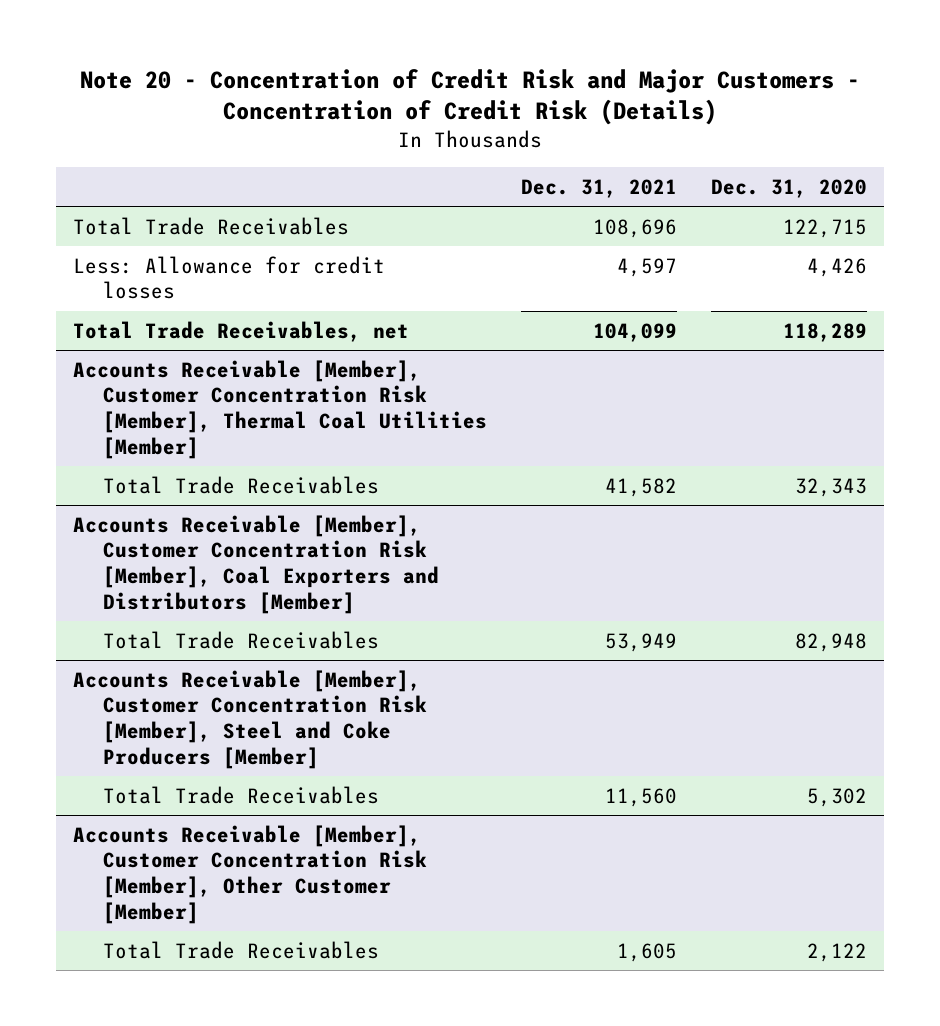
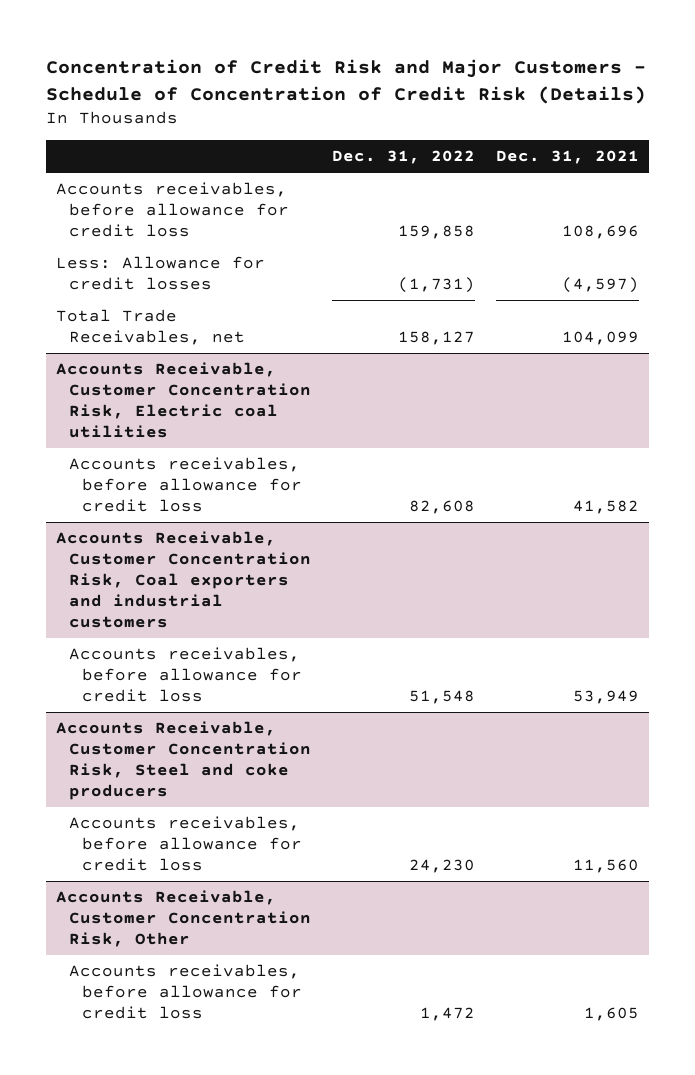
- Note 20 - Concentration of Credit Risk and Major Customers - Concentration of Credit Risk (Details)
+ Concentration of Credit Risk and Major Customers - Schedule of Concentration of Credit Risk (Details)
- | Dec. 31, 2021 | Dec. 31, 2020
+ | Dec. 31, 2022 | Dec. 31, 2021
- Total Trade Receivables | 108,696 | 122,715
- Less: Allowance for credit losses | 4,597 | 4,426
+ Accounts receivables, before allowance for credit loss | 159,858 | 108,696
+ Less: Allowance for credit losses | (1,731) | (4,597)
- Accounts Receivable [Member], Customer Concentration Risk [Member], Thermal Coal Utilities [Member]
- Total Trade Receivables | 41,582 | 32,343
- Accounts Receivable [Member], Customer Concentration Risk [Member], Coal Exporters and Distributors [Member]
- Total Trade Receivables | 53,949 | 82,948
- Accounts Receivable [Member], Customer Concentration Risk [Member], Steel and Coke Producers [Member]
- Total Trade Receivables | 11,560 | 5,302
- Accounts Receivable [Member], Customer Concentration Risk [Member], Other Customer [Member]
- Total Trade Receivables | 1,605 | 2,122
+ Accounts Receivable, Customer Concentration Risk, Electric coal utilities
+ Accounts receivables, before allowance for credit loss | 82,608 | 41,582
+ Accounts Receivable, Customer Concentration Risk, Coal exporters and industrial customers
+ Accounts receivables, before allowance for credit loss | 51,548 | 53,949
+ Accounts Receivable, Customer Concentration Risk, Steel and coke producers
+ Accounts receivables, before allowance for credit loss | 24,230 | 11,560
+ Accounts Receivable, Customer Concentration Risk, Other
+ Accounts receivables, before allowance for credit loss | 1,472 | 1,605

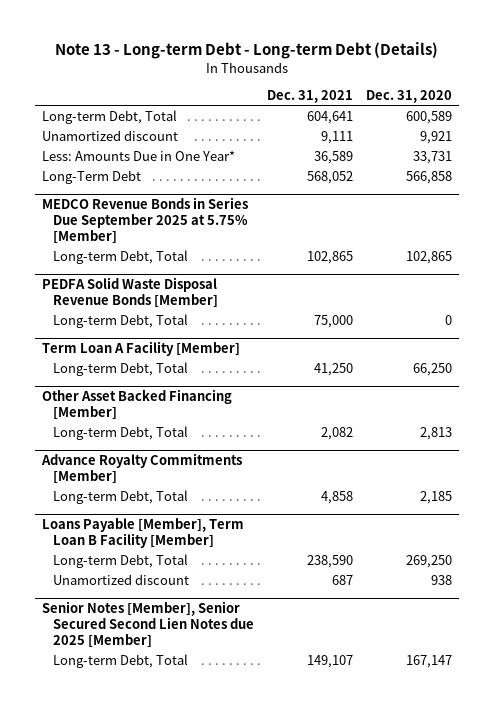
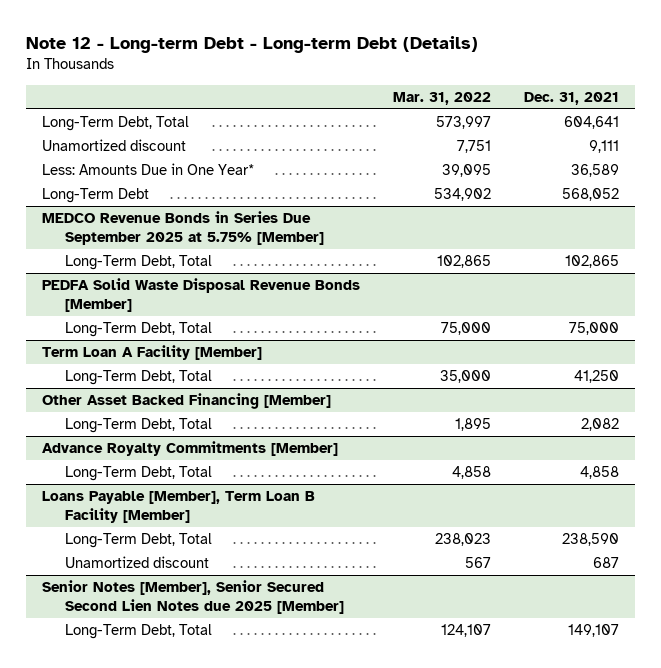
- Note 13 - Long-term Debt - Long-term Debt (Details)
+ Note 12 - Long-term Debt - Long-term Debt (Details)
- | Dec. 31, 2021 | Dec. 31, 2020
+ | Mar. 31, 2022 | Dec. 31, 2021
- Long-term Debt, Total | 604,641 | 600,589
+ Long-Term Debt, Total | 573,997 | 604,641
@ MEDCO Revenue Bonds in Series Due September 2025 at 5.75% [Member]
- Long-term Debt, Total | 102,865 | 102,865
+ Long-Term Debt, Total | 102,865 | 102,865
@ PEDFA Solid Waste Disposal Revenue Bonds [Member]
- Long-term Debt, Total | 75,000 | 0
+ Long-Term Debt, Total | 75,000 | 75,000
@ Term Loan A Facility [Member]
- Long-term Debt, Total | 41,250 | 66,250
+ Long-Term Debt, Total | 35,000 | 41,250
@ Other Asset Backed Financing [Member]
- Long-term Debt, Total | 2,082 | 2,813
+ Long-Term Debt, Total | 1,895 | 2,082
@ Advance Royalty Commitments [Member]
- Long-term Debt, Total | 4,858 | 2,185
+ Long-Term Debt, Total | 4,858 | 4,858
@ Loans Payable [Member], Term Loan B Facility [Member]
- Long-term Debt, Total | 238,590 | 269,250
+ Long-Term Debt, Total | 238,023 | 238,590
@ Senior Notes [Member], Senior Secured Second Lien Notes due 2025 [Member]
- Long-term Debt, Total | 149,107 | 167,147
+ Long-Term Debt, Total | 124,107 | 149,107

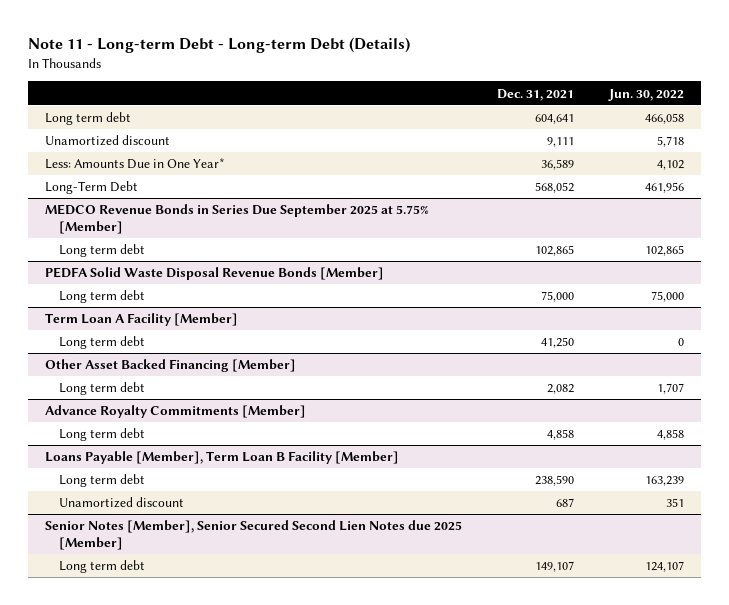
- Note 12 - Long-term Debt - Long-term Debt (Details)
+ Note 11 - Long-term Debt - Long-term Debt (Details)
- | Mar. 31, 2022 | Dec. 31, 2021
+ | Dec. 31, 2021 | Jun. 30, 2022
- Long-Term Debt, Total | 573,997 | 604,641
+ Long term debt | 604,641 | 466,058
@ MEDCO Revenue Bonds in Series Due September 2025 at 5.75% [Member]
- Long-Term Debt, Total | 102,865 | 102,865
+ Long term debt | 102,865 | 102,865
@ PEDFA Solid Waste Disposal Revenue Bonds [Member]
- Long-Term Debt, Total | 75,000 | 75,000
+ Long term debt | 75,000 | 75,000
@ Term Loan A Facility [Member]
- Long-Term Debt, Total | 35,000 | 41,250
+ Long term debt | 41,250 | 0
@ Other Asset Backed Financing [Member]
- Long-Term Debt, Total | 1,895 | 2,082
+ Long term debt | 2,082 | 1,707
@ Advance Royalty Commitments [Member]
- Long-Term Debt, Total | 4,858 | 4,858
+ Long term debt | 4,858 | 4,858
@ Loans Payable [Member], Term Loan B Facility [Member]
- Long-Term Debt, Total | 238,023 | 238,590
+ Long term debt | 238,590 | 163,239
@ Senior Notes [Member], Senior Secured Second Lien Notes due 2025 [Member]
- Long-Term Debt, Total | 124,107 | 149,107
+ Long term debt | 149,107 | 124,107

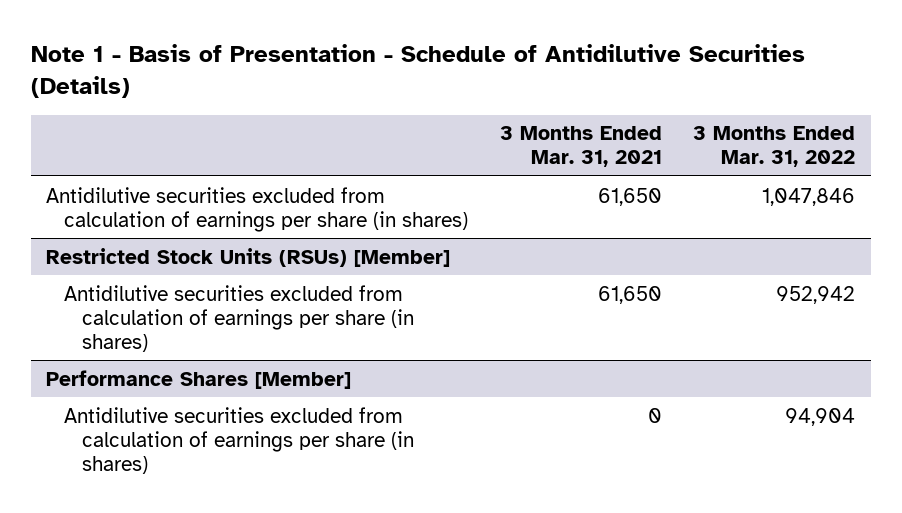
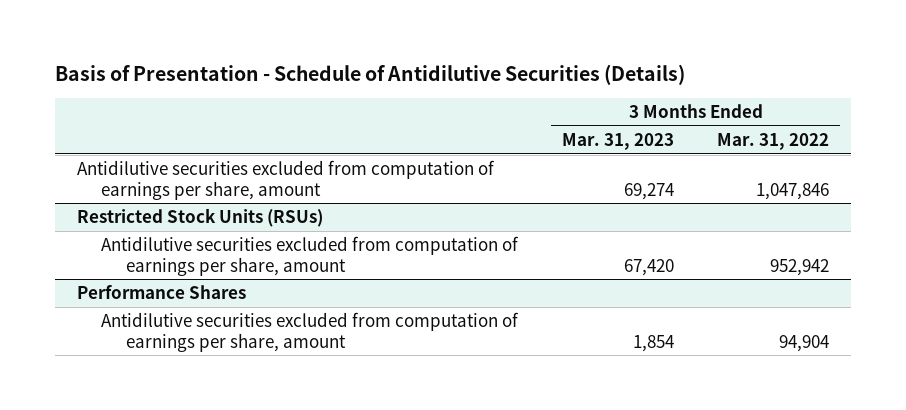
- Note 1 - Basis of Presentation - Schedule of Antidilutive Securities (Details)
+ Basis of Presentation - Schedule of Antidilutive Securities (Details)
- | 3 Months Ended Mar. 31, 2021 | 3 Months Ended Mar. 31, 2022
+ | 3 Months Ended Mar. 31, 2023 | 3 Months Ended Mar. 31, 2022
- Antidilutive securities excluded from calculation of earnings per share (in shares) | 61,650 | 1,047,846
- Restricted Stock Units (RSUs) [Member]
- Antidilutive securities excluded from calculation of earnings per share (in shares) | 61,650 | 952,942
- Performance Shares [Member]
- Antidilutive securities excluded from calculation of earnings per share (in shares) | 0 | 94,904
+ Antidilutive securities excluded from computation of earnings per share, amount | 69,274 | 1,047,846
+ Restricted Stock Units (RSUs)
+ Antidilutive securities excluded from computation of earnings per share, amount | 67,420 | 952,942
+ Performance Shares
+ Antidilutive securities excluded from computation of earnings per share, amount | 1,854 | 94,904

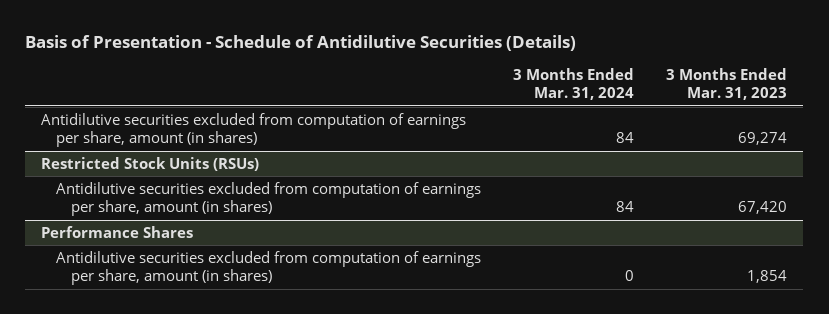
- | 3 Months Ended Mar. 31, 2023 | 3 Months Ended Mar. 31, 2022
+ | 3 Months Ended Mar. 31, 2024 | 3 Months Ended Mar. 31, 2023
- Antidilutive securities excluded from computation of earnings per share, amount | 69,274 | 1,047,846
+ Antidilutive securities excluded from computation of earnings per share, amount (in shares) | 84 | 69,274
@ Restricted Stock Units (RSUs)
- Antidilutive securities excluded from computation of earnings per share, amount | 67,420 | 952,942
+ Antidilutive securities excluded from computation of earnings per share, amount (in shares) | 84 | 67,420
@ Performance Shares
- Antidilutive securities excluded from computation of earnings per share, amount | 1,854 | 94,904
+ Antidilutive securities excluded from computation of earnings per share, amount (in shares) | 0 | 1,854

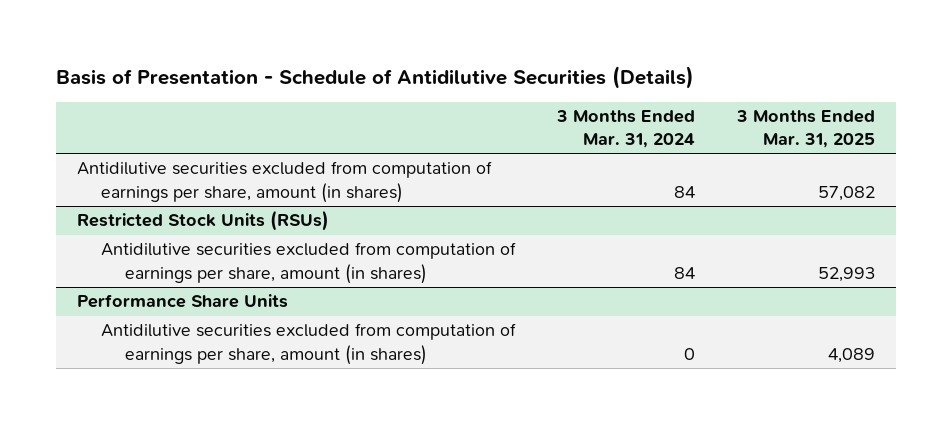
- | 3 Months Ended Mar. 31, 2024 | 3 Months Ended Mar. 31, 2023
+ | 3 Months Ended Mar. 31, 2024 | 3 Months Ended Mar. 31, 2025
- Performance Shares
+ Performance Share Units

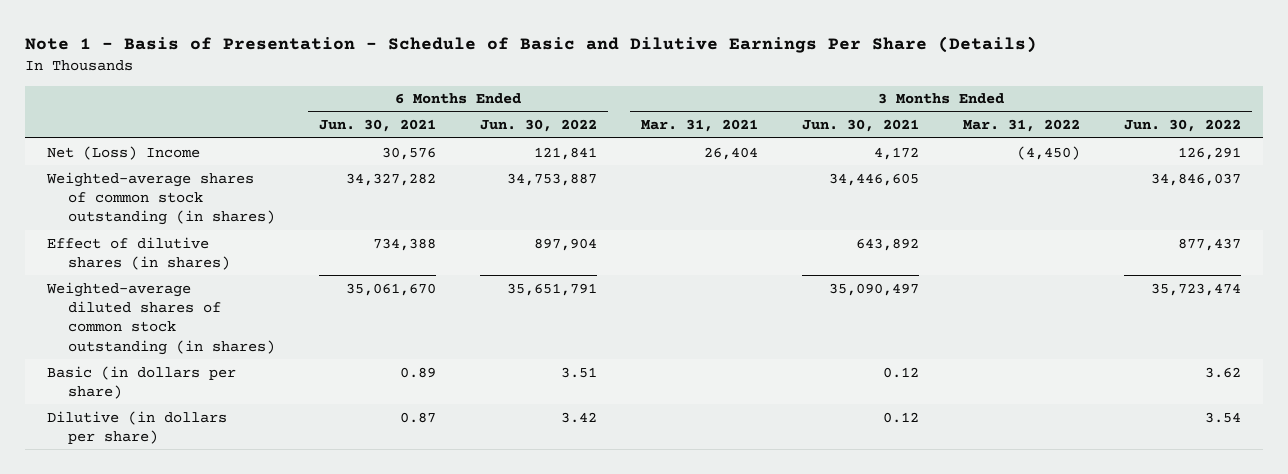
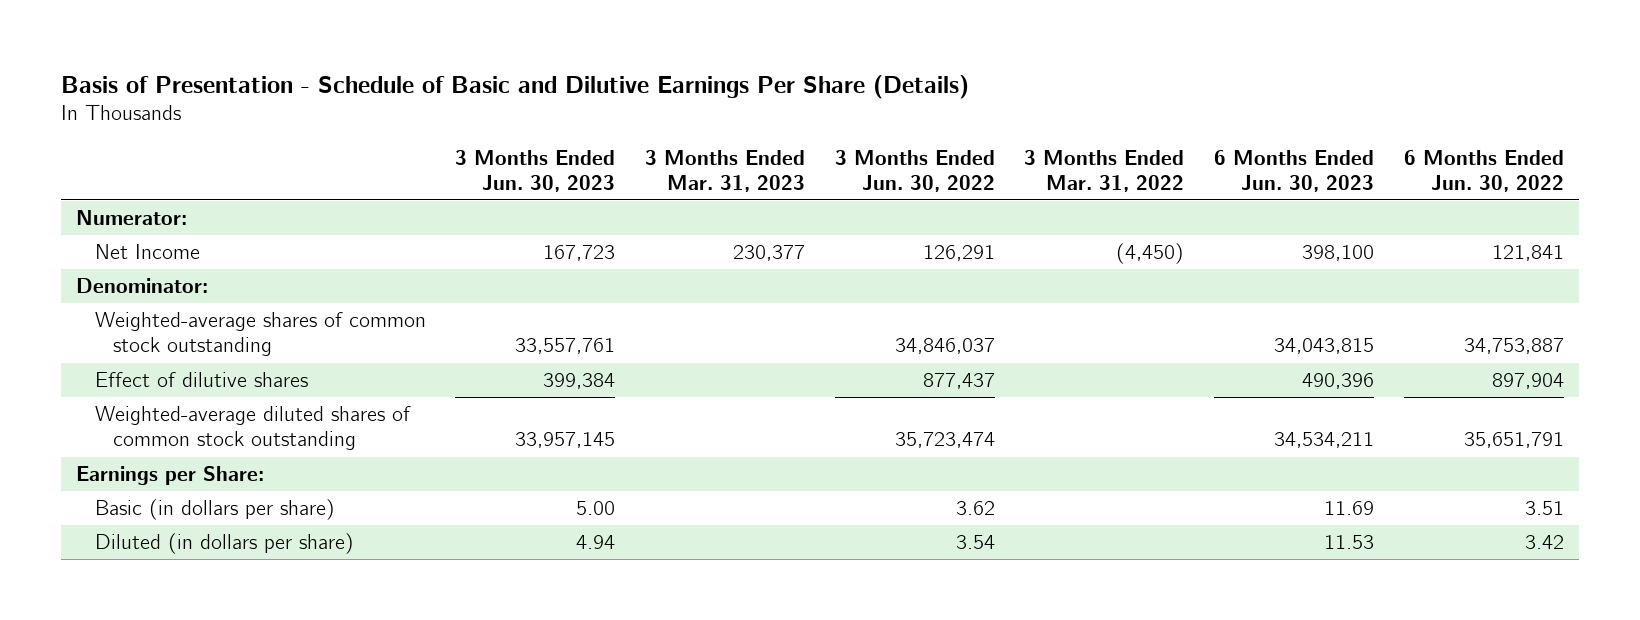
- Note 1 - Basis of Presentation - Schedule of Basic and Dilutive Earnings Per Share (Details)
+ Basis of Presentation - Schedule of Basic and Dilutive Earnings Per Share (Details)
- | 6 Months Ended Jun. 30, 2021 | 6 Months Ended Jun. 30, 2022 | 3 Months Ended Mar. 31, 2021 | 3 Months Ended Jun. 30, 2021 | 3 Months Ended Mar. 31, 2022 | 3 Months Ended Jun. 30, 2022
+ | 3 Months Ended Jun. 30, 2023 | 3 Months Ended Mar. 31, 2023 | 3 Months Ended Jun. 30, 2022 | 3 Months Ended Mar. 31, 2022 | 6 Months Ended Jun. 30, 2023 | 6 Months Ended Jun. 30, 2022
- Net (Loss) Income | 30,576 | 121,841 | 26,404 | 4,172 | (4,450) | 126,291
- Weighted-average shares of common stock outstanding (in shares) | 34,327,282 | 34,753,887 | | 34,446,605 | | 34,846,037
- Effect of dilutive shares (in shares) | 734,388 | 897,904 | | 643,892 | | 877,437
- Weighted-average diluted shares of common stock outstanding (in shares) | 35,061,670 | 35,651,791 | | 35,090,497 | | 35,723,474
+ Numerator:
+ Net Income | 167,723 | 230,377 | 126,291 | (4,450) | 398,100 | 121,841
+ Denominator:
+ Weighted-average shares of common stock outstanding | 33,557,761 | | 34,846,037 | | 34,043,815 | 34,753,887
+ Effect of dilutive shares | 399,384 | | 877,437 | | 490,396 | 897,904
+ Weighted-average diluted shares of common stock outstanding | 33,957,145 | | 35,723,474 | | 34,534,211 | 35,651,791
+ Earnings per Share:
- Dilutive (in dollars per share) | 0.87 | 3.42 | | 0.12 | | 3.54
+ Diluted (in dollars per share) | 4.94 | | 3.54 | | 11.53 | 3.42

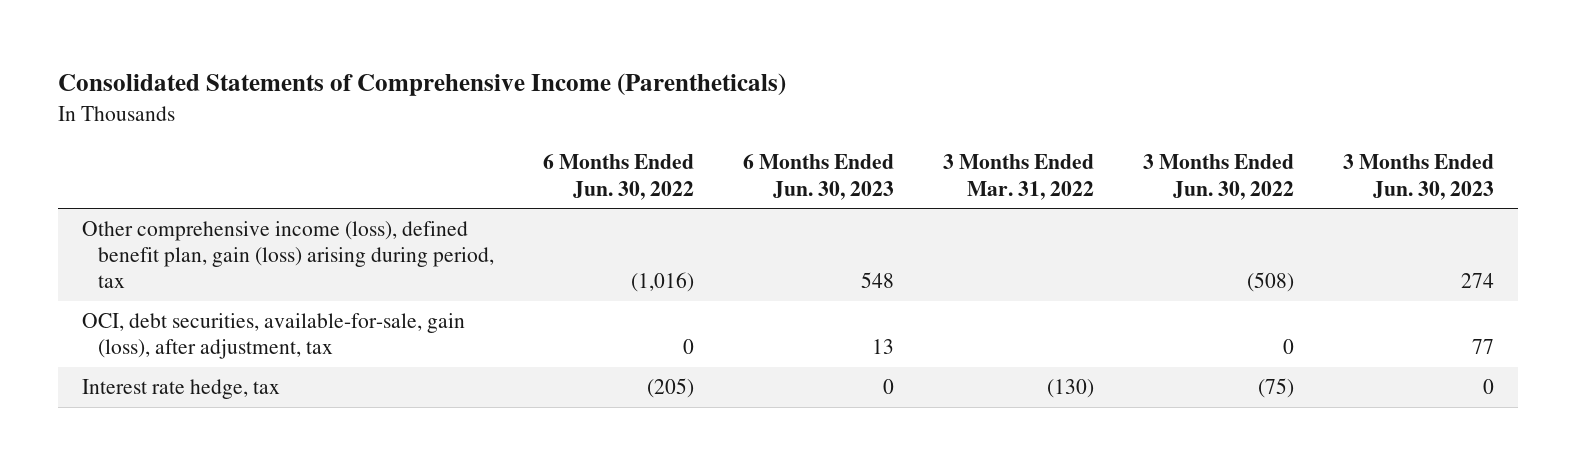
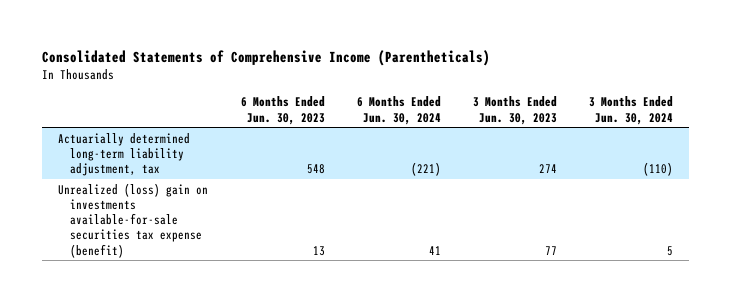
- | 6 Months Ended Jun. 30, 2022 | 6 Months Ended Jun. 30, 2023 | 3 Months Ended Mar. 31, 2022 | 3 Months Ended Jun. 30, 2022 | 3 Months Ended Jun. 30, 2023
+ | 6 Months Ended Jun. 30, 2023 | 6 Months Ended Jun. 30, 2024 | 3 Months Ended Jun. 30, 2023 | 3 Months Ended Jun. 30, 2024
- Other comprehensive income (loss), defined benefit plan, gain (loss) arising during period, tax | (1,016) | 548 | | (508) | 274
- OCI, debt securities, available-for-sale, gain (loss), after adjustment, tax | 0 | 13 | | 0 | 77
- Interest rate hedge, tax | (205) | 0 | (130) | (75) | 0
+ Actuarially determined long-term liability adjustment, tax | 548 | (221) | 274 | (110)
+ Unrealized (loss) gain on investments available-for-sale securities tax expense (benefit) | 13 | 41 | 77 | 5

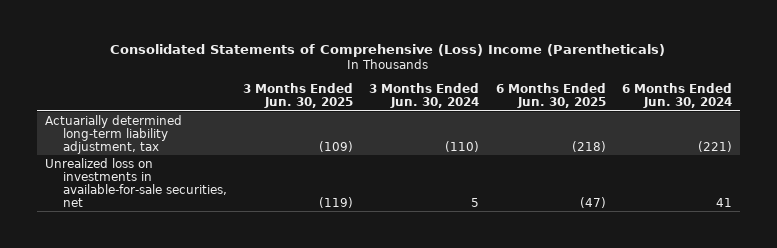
- Consolidated Statements of Comprehensive Income (Parentheticals)
+ Consolidated Statements of Comprehensive (Loss) Income (Parentheticals)
- | 6 Months Ended Jun. 30, 2023 | 6 Months Ended Jun. 30, 2024 | 3 Months Ended Jun. 30, 2023 | 3 Months Ended Jun. 30, 2024
+ | 3 Months Ended Jun. 30, 2025 | 3 Months Ended Jun. 30, 2024 | 6 Months Ended Jun. 30, 2025 | 6 Months Ended Jun. 30, 2024
- Unrealized (loss) gain on investments available-for-sale securities tax expense (benefit) | 13 | 41 | 77 | 5
+ Unrealized loss on investments in available-for-sale securities, net | (119) | 5 | (47) | 41

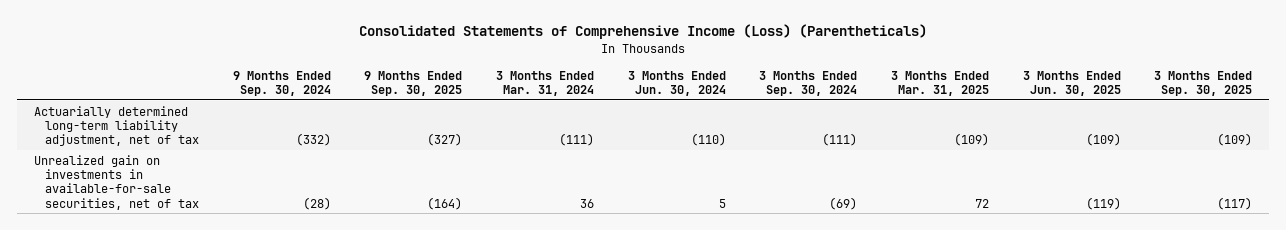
- Consolidated Statements of Comprehensive (Loss) Income (Parentheticals)
+ Consolidated Statements of Comprehensive Income (Loss) (Parentheticals)
- | 3 Months Ended Jun. 30, 2025 | 3 Months Ended Jun. 30, 2024 | 6 Months Ended Jun. 30, 2025 | 6 Months Ended Jun. 30, 2024
+ | 9 Months Ended Sep. 30, 2024 | 9 Months Ended Sep. 30, 2025 | 3 Months Ended Mar. 31, 2024 | 3 Months Ended Jun. 30, 2024 | 3 Months Ended Sep. 30, 2024 | 3 Months Ended Mar. 31, 2025 | 3 Months Ended Jun. 30, 2025 | 3 Months Ended Sep. 30, 2025
- Actuarially determined long-term liability adjustment, tax | (109) | (110) | (218) | (221)
- Unrealized loss on investments in available-for-sale securities, net | (119) | 5 | (47) | 41
+ Actuarially determined long-term liability adjustment, net of tax | (332) | (327) | (111) | (110) | (111) | (109) | (109) | (109)
+ Unrealized gain on investments in available-for-sale securities, net of tax | (28) | (164) | 36 | 5 | (69) | 72 | (119) | (117)

